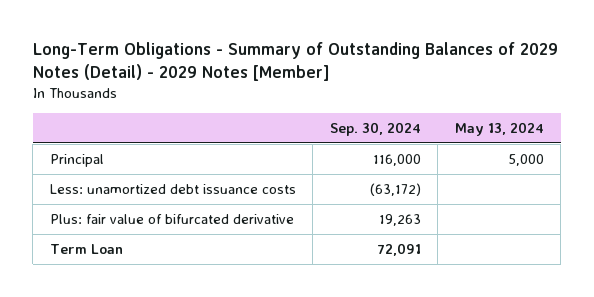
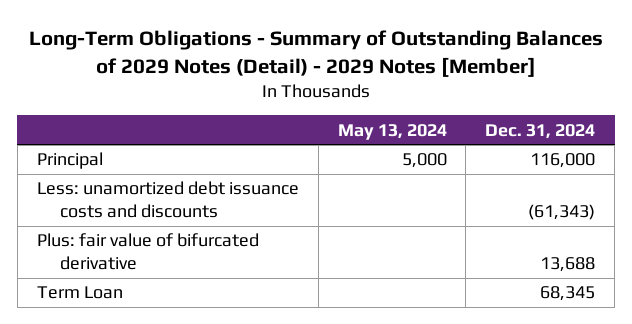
- | Sep. 30, 2024 | May 13, 2024
+ | May 13, 2024 | Dec. 31, 2024
- Less: unamortized debt issuance costs | (63,172) |
+ Less: unamortized debt issuance costs and discounts | | (61,343)

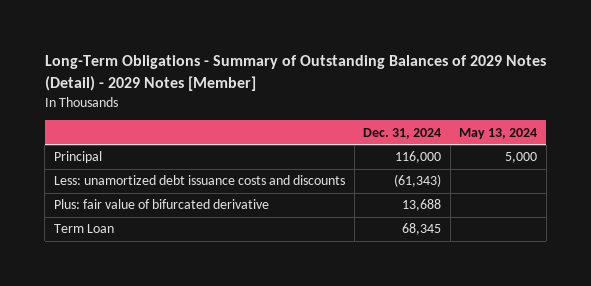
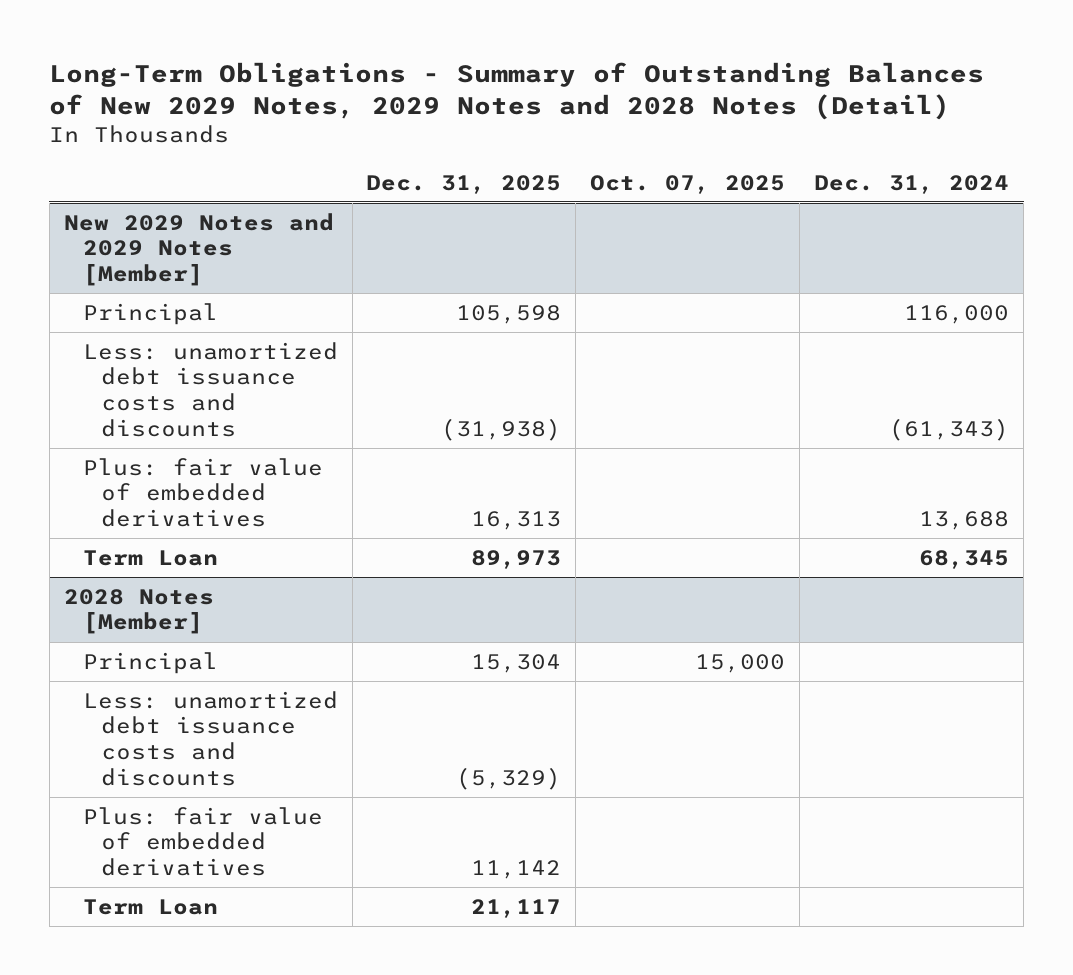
- Long-Term Obligations - Summary of Outstanding Balances of 2029 Notes (Detail) - 2029 Notes [Member]
+ Long-Term Obligations - Summary of Outstanding Balances of New 2029 Notes, 2029 Notes and 2028 Notes (Detail)
- | Dec. 31, 2024 | May 13, 2024
+ | Dec. 31, 2025 | Oct. 07, 2025 | Dec. 31, 2024
+ New 2029 Notes and 2029 Notes [Member]
- Plus: fair value of bifurcated derivative | 13,688 |
+ Plus: fair value of embedded derivatives | 16,313 | | 13,688
+ 2028 Notes [Member]
+ Principal | 15,304 | 15,000 |
+ Less: unamortized debt issuance costs and discounts | (5,329) | |
+ Plus: fair value of embedded derivatives | 11,142 | |
+ Term Loan | 21,117 | |

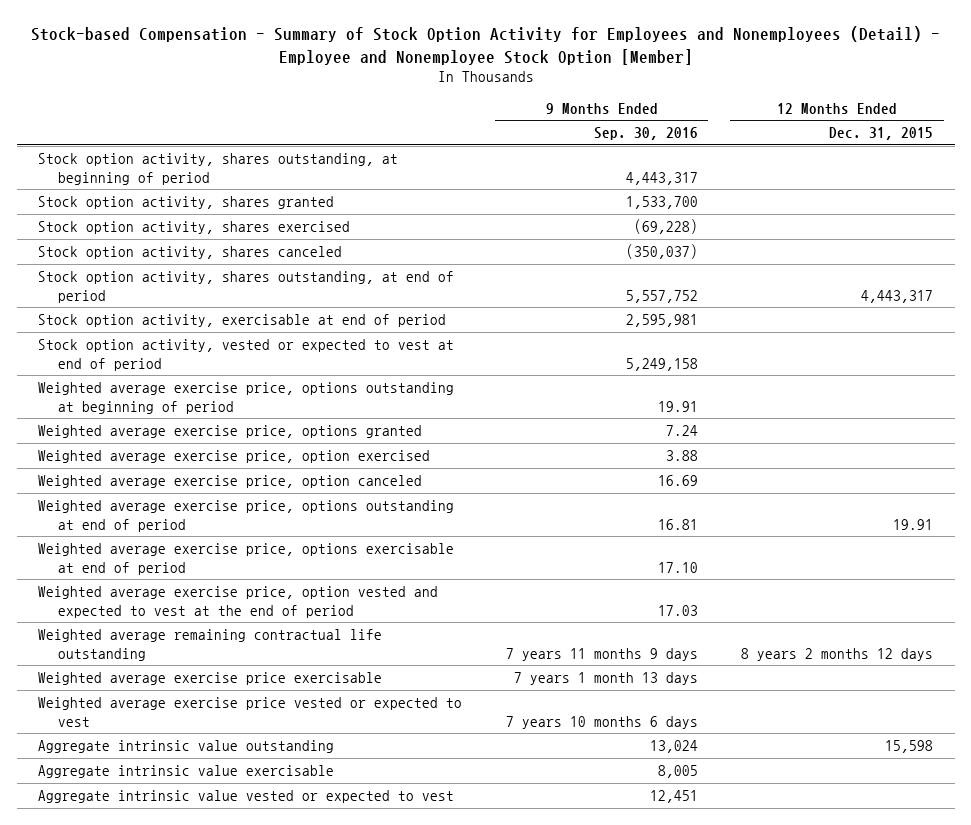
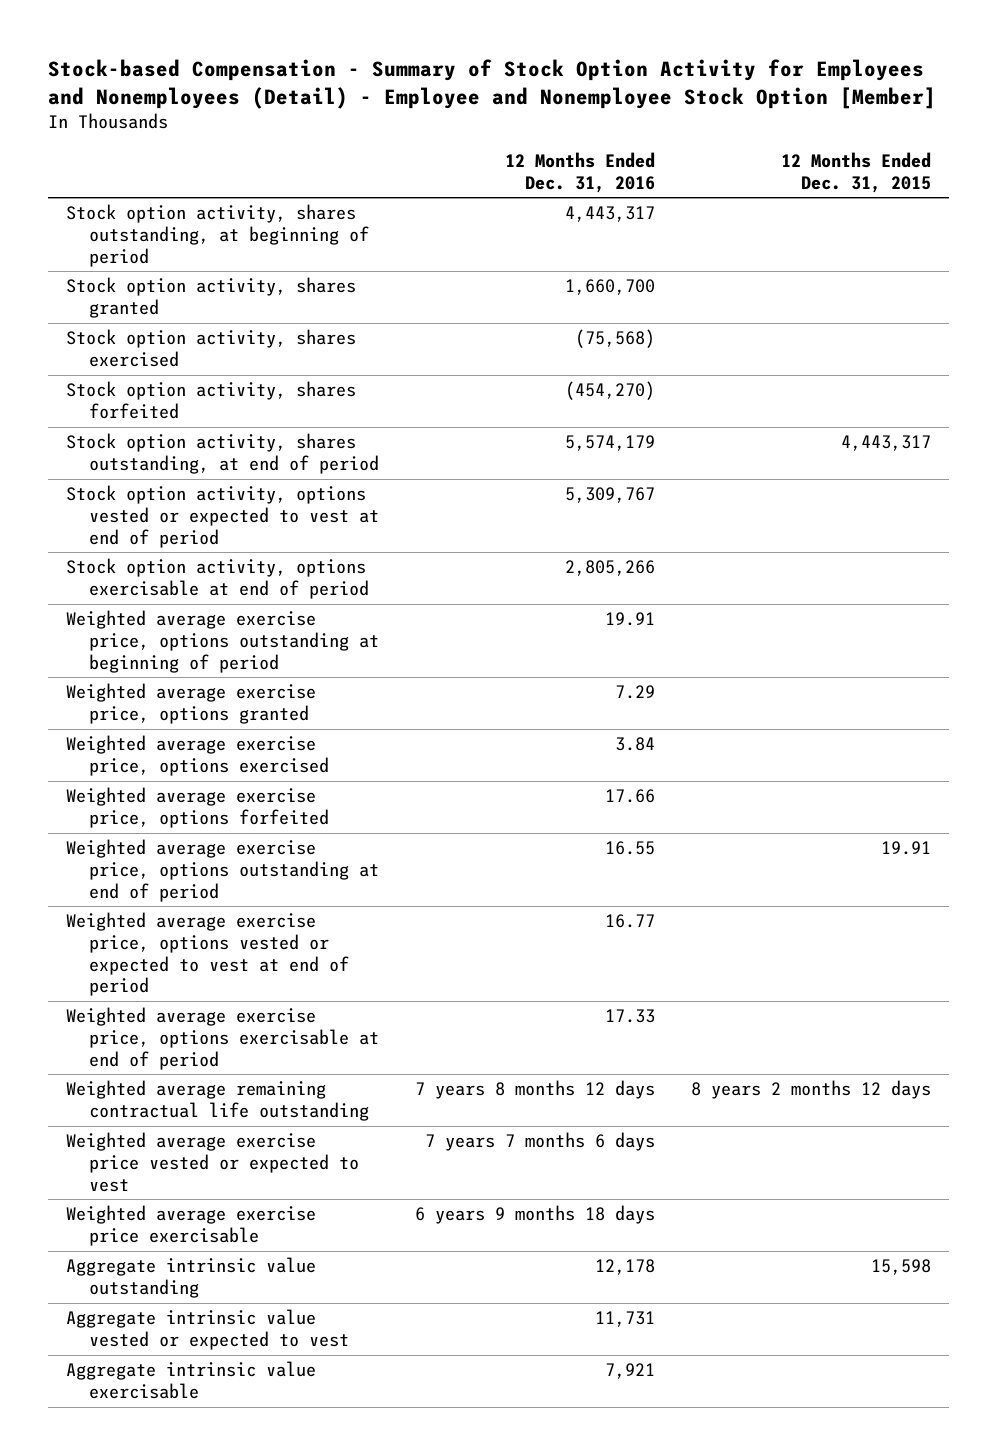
- | 9 Months Ended Sep. 30, 2016 | 12 Months Ended Dec. 31, 2015
+ | 12 Months Ended Dec. 31, 2016 | 12 Months Ended Dec. 31, 2015
- Stock option activity, shares canceled | (350,037) |
+ Stock option activity, shares forfeited | (454,270) |
- Stock option activity, exercisable at end of period | 2,595,981 |
- Stock option activity, vested or expected to vest at end of period | 5,249,158 |
+ Stock option activity, options vested or expected to vest at end of period | 5,309,767 |
+ Stock option activity, options exercisable at end of period | 2,805,266 |
- Weighted average exercise price, option exercised | 3.88 |
- Weighted average exercise price, option canceled | 16.69 |
+ Weighted average exercise price, options exercised | 3.84 |
+ Weighted average exercise price, options forfeited | 17.66 |
+ Weighted average exercise price, options vested or expected to vest at end of period | 16.77 |
- Weighted average exercise price, option vested and expected to vest at the end of period | 17.03 |
moved down: Weighted average exercise price exercisable | 6 years 9 months 18 days |
moved down: Aggregate intrinsic value exercisable | 7,921 |

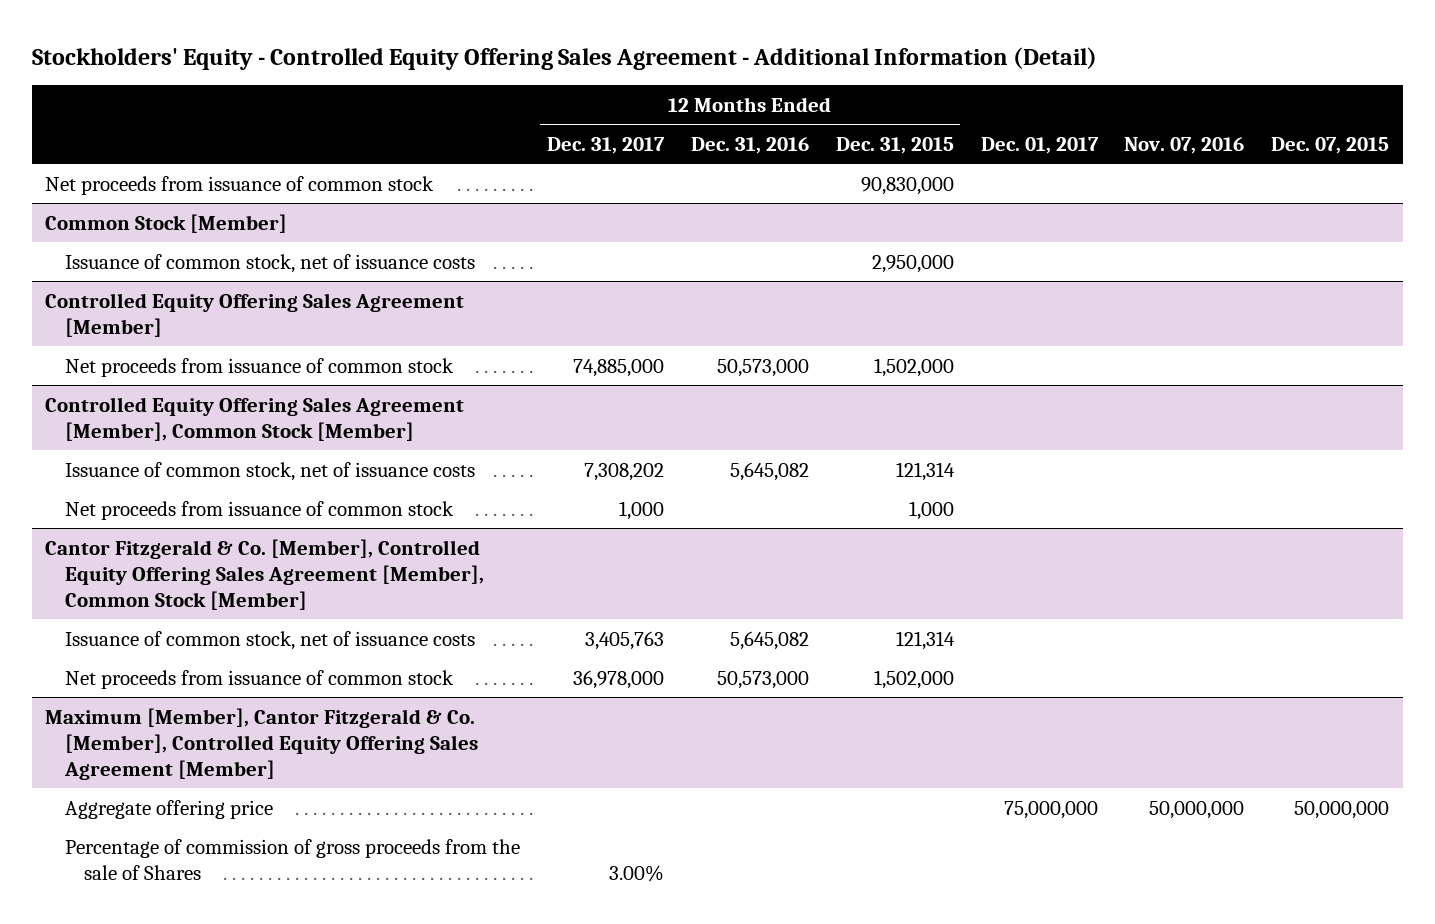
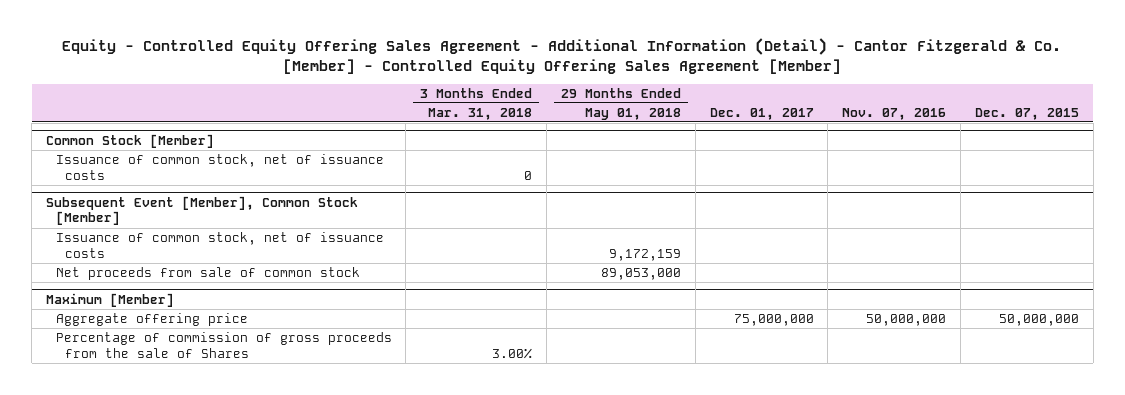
- Stockholders' Equity - Controlled Equity Offering Sales Agreement - Additional Information (Detail)
+ Equity - Controlled Equity Offering Sales Agreement - Additional Information (Detail) - Cantor Fitzgerald & Co. [Member] - Controlled Equity Offering Sales Agreement [Member]
- | 12 Months Ended Dec. 31, 2017 | 12 Months Ended Dec. 31, 2016 | 12 Months Ended Dec. 31, 2015 | Dec. 01, 2017 | Nov. 07, 2016 | Dec. 07, 2015
+ | 3 Months Ended Mar. 31, 2018 | 29 Months Ended May 01, 2018 | Dec. 01, 2017 | Nov. 07, 2016 | Dec. 07, 2015
- Net proceeds from issuance of common stock | | | 90,830,000 | | |
- Controlled Equity Offering Sales Agreement [Member]
- Net proceeds from issuance of common stock | 74,885,000 | 50,573,000 | 1,502,000 | | |
- Controlled Equity Offering Sales Agreement [Member], Common Stock [Member]
- Issuance of common stock, net of issuance costs | 7,308,202 | 5,645,082 | 121,314 | | |
- Net proceeds from issuance of common stock | 1,000 | | 1,000 | | |
- Cantor Fitzgerald & Co. [Member], Controlled Equity Offering Sales Agreement [Member], Common Stock [Member]
- Issuance of common stock, net of issuance costs | 3,405,763 | 5,645,082 | 121,314 | | |
- Net proceeds from issuance of common stock | 36,978,000 | 50,573,000 | 1,502,000 | | |
- Maximum [Member], Cantor Fitzgerald & Co. [Member], Controlled Equity Offering Sales Agreement [Member]
+ Subsequent Event [Member], Common Stock [Member]
+ Issuance of common stock, net of issuance costs | | 9,172,159 | | |
+ Net proceeds from sale of common stock | | 89,053,000 | | |
+ Maximum [Member]

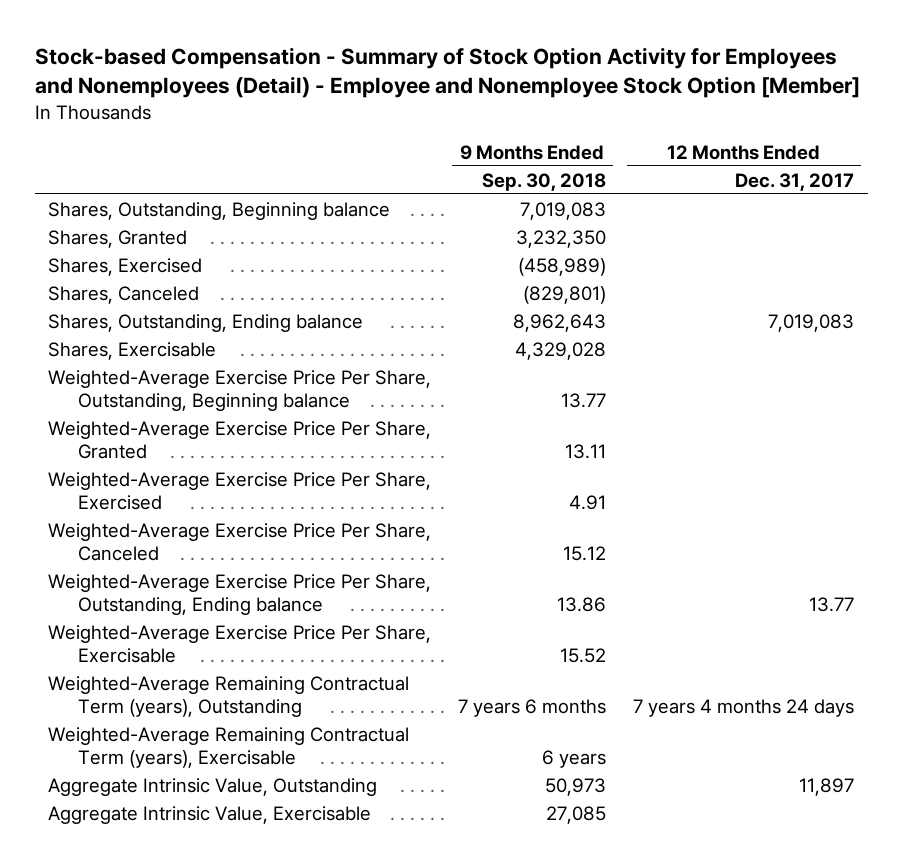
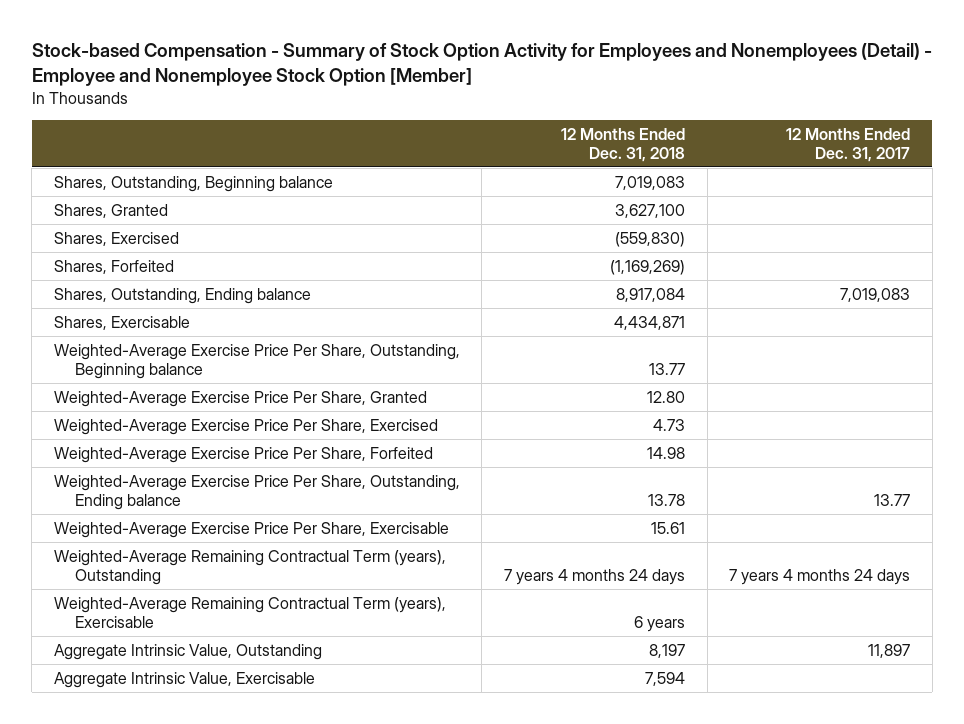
- | 9 Months Ended Sep. 30, 2018 | 12 Months Ended Dec. 31, 2017
+ | 12 Months Ended Dec. 31, 2018 | 12 Months Ended Dec. 31, 2017
- Shares, Canceled | (829,801) |
+ Shares, Forfeited | (1,169,269) |
- Weighted-Average Exercise Price Per Share, Canceled | 15.12 |
+ Weighted-Average Exercise Price Per Share, Forfeited | 14.98 |

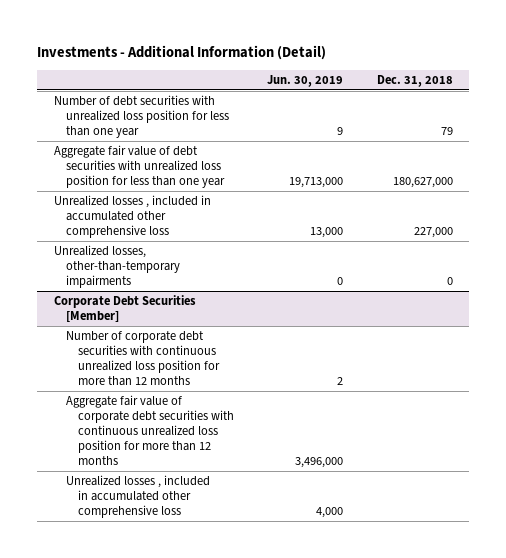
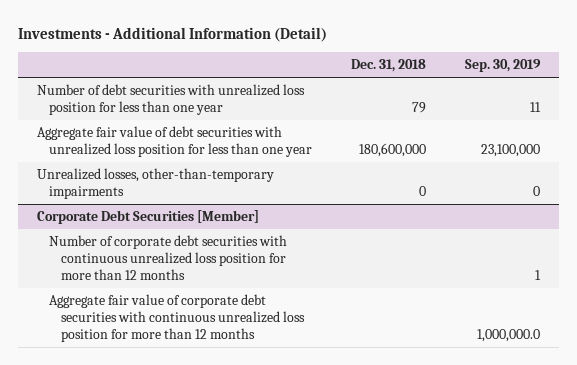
- | Jun. 30, 2019 | Dec. 31, 2018
+ | Dec. 31, 2018 | Sep. 30, 2019
- Aggregate fair value of debt securities with unrealized loss position for less than one year | 19,713,000 | 180,627,000
- Unrealized losses , included in accumulated other comprehensive loss | 13,000 | 227,000
+ Aggregate fair value of debt securities with unrealized loss position for less than one year | 180,600,000 | 23,100,000
@ Corporate Debt Securities [Member]
- Unrealized losses , included in accumulated other comprehensive loss | 4,000 |

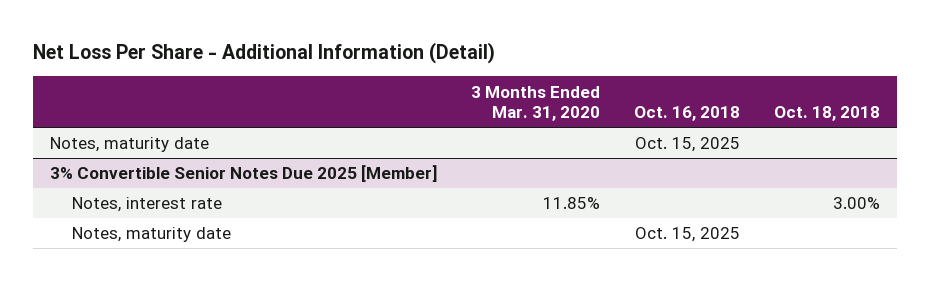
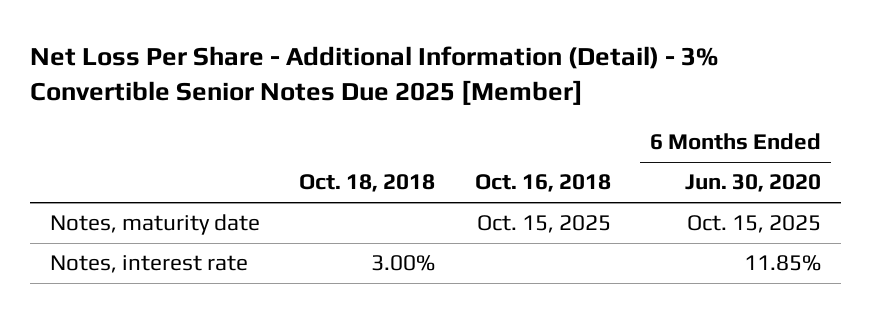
- Net Loss Per Share - Additional Information (Detail)
+ Net Loss Per Share - Additional Information (Detail) - 3% Convertible Senior Notes Due 2025 [Member]
- | 3 Months Ended Mar. 31, 2020 | Oct. 16, 2018 | Oct. 18, 2018
+ | Oct. 18, 2018 | Oct. 16, 2018 | 6 Months Ended Jun. 30, 2020
- 3% Convertible Senior Notes Due 2025 [Member]
- Notes, interest rate | 11.85% | | 3.00%
- Notes, maturity date | | Oct. 15, 2025 |
+ Notes, interest rate | 3.00% | | 11.85%

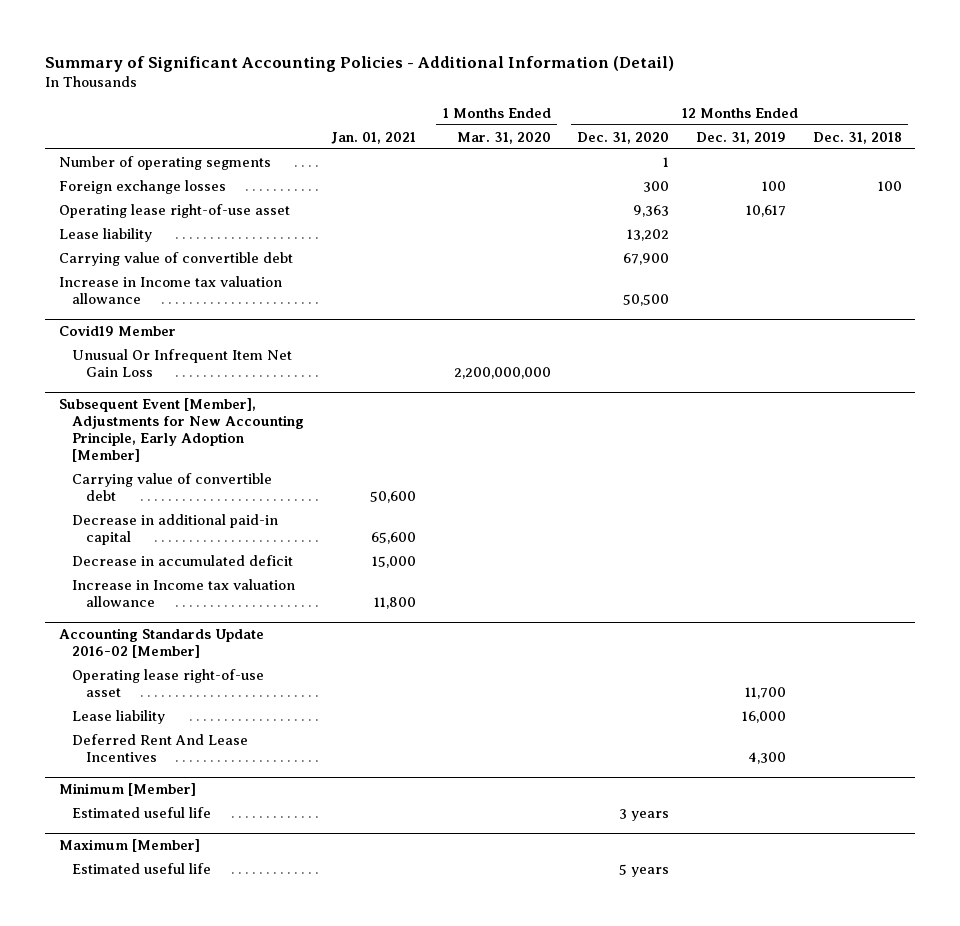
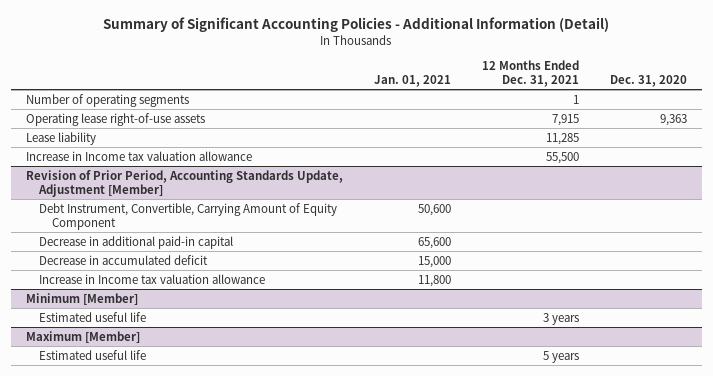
- | Jan. 01, 2021 | 1 Months Ended Mar. 31, 2020 | 12 Months Ended Dec. 31, 2020 | 12 Months Ended Dec. 31, 2019 | 12 Months Ended Dec. 31, 2018
+ | Jan. 01, 2021 | 12 Months Ended Dec. 31, 2021 | Dec. 31, 2020
- Foreign exchange losses | | | 300 | 100 | 100
- Operating lease right-of-use asset | | | 9,363 | 10,617 |
+ Operating lease right-of-use assets | | 7,915 | 9,363
- Carrying value of convertible debt | | | 67,900 | |
- Covid19 Member
- Unusual Or Infrequent Item Net Gain Loss | | 2,200,000,000 | | |
- Subsequent Event [Member], Adjustments for New Accounting Principle, Early Adoption [Member]
- Carrying value of convertible debt | 50,600 | | | |
+ Revision of Prior Period, Accounting Standards Update, Adjustment [Member]
+ Debt Instrument, Convertible, Carrying Amount of Equity Component | 50,600 | |
- Accounting Standards Update 2016-02 [Member]
- Operating lease right-of-use asset | | | | 11,700 |
- Lease liability | | | | 16,000 |
- Deferred Rent And Lease Incentives | | | | 4,300 |

